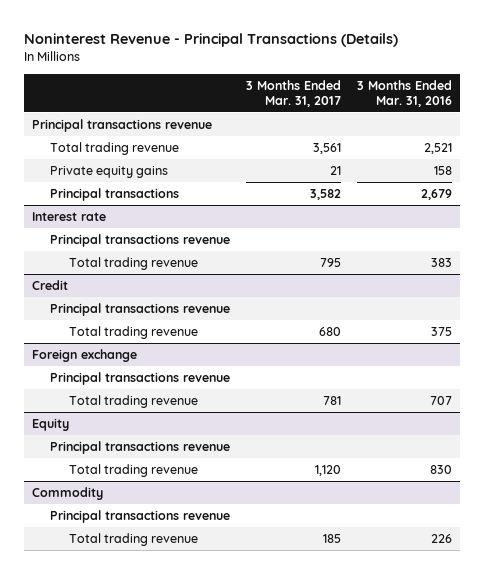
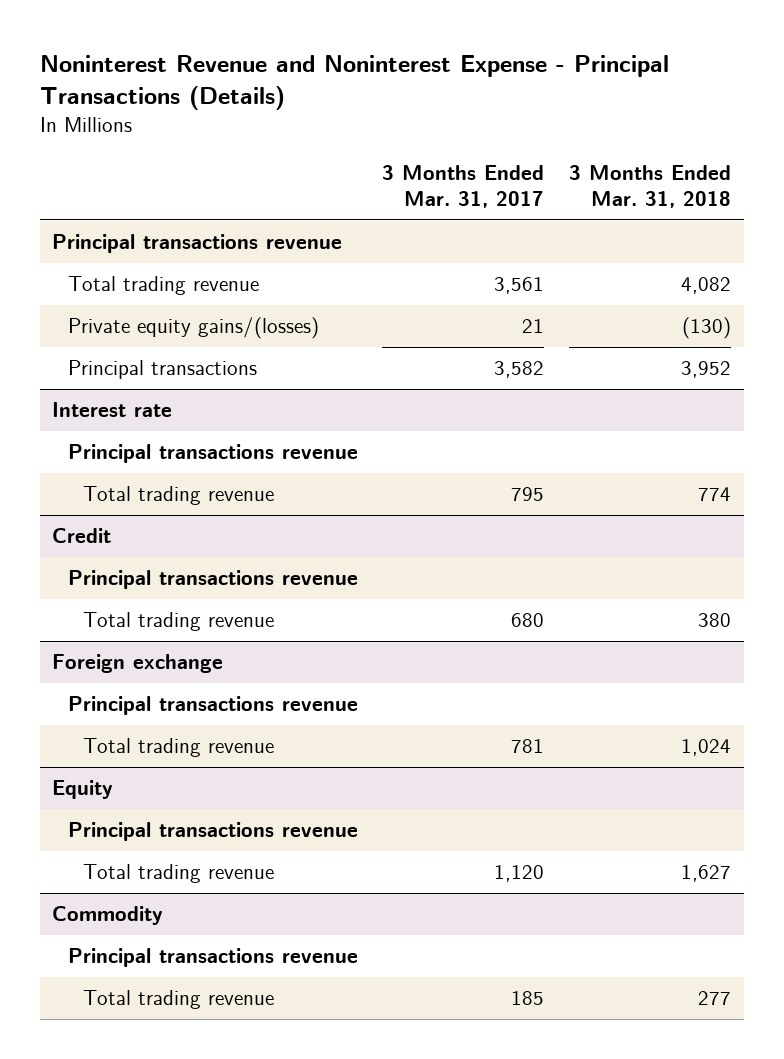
- Noninterest Revenue - Principal Transactions (Details)
+ Noninterest Revenue and Noninterest Expense - Principal Transactions (Details)
- | 3 Months Ended Mar. 31, 2017 | 3 Months Ended Mar. 31, 2016
+ | 3 Months Ended Mar. 31, 2017 | 3 Months Ended Mar. 31, 2018
- Private equity gains | 21 | 158
+ Private equity gains/(losses) | 21 | (130)

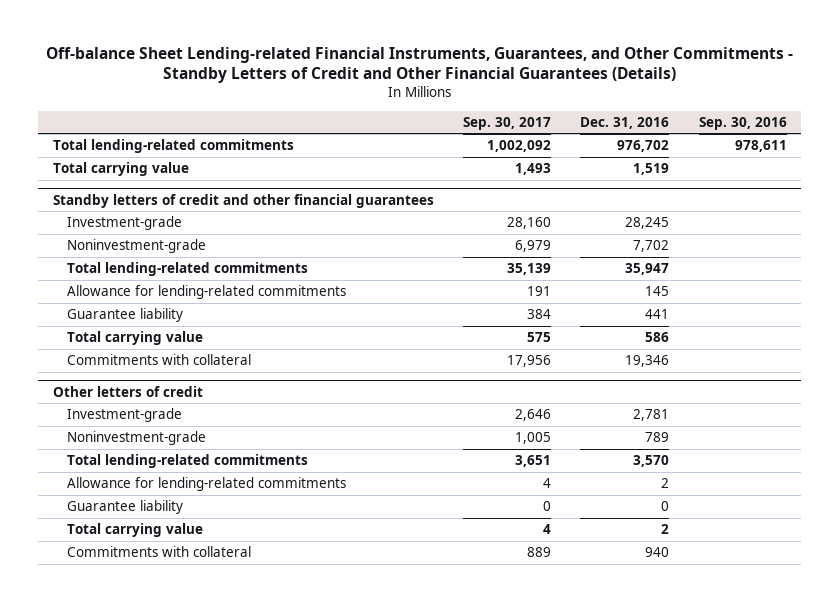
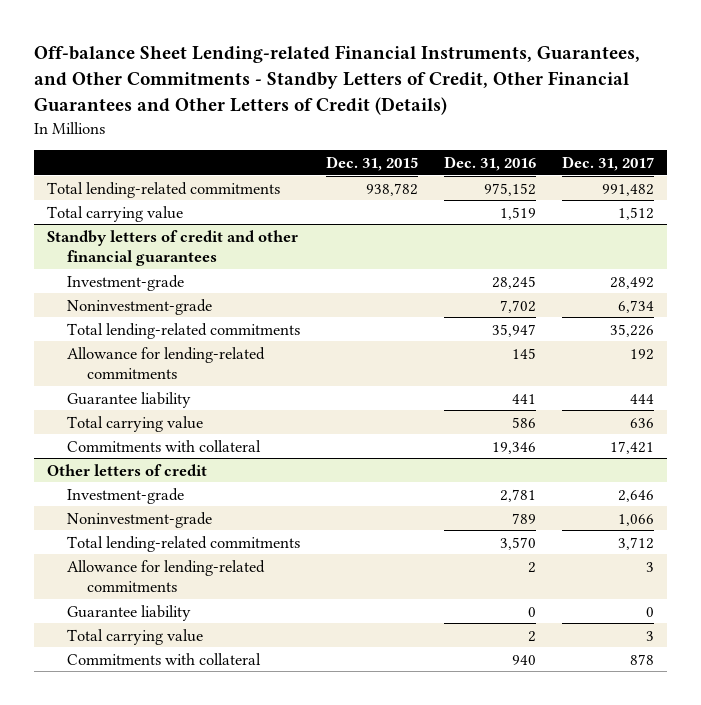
- Off-balance Sheet Lending-related Financial Instruments, Guarantees, and Other Commitments - Standby Letters of Credit and Other Financial Guarantees (Details)
+ Off-balance Sheet Lending-related Financial Instruments, Guarantees, and Other Commitments - Standby Letters of Credit, Other Financial Guarantees and Other Letters of Credit (Details)
- | Sep. 30, 2017 | Dec. 31, 2016 | Sep. 30, 2016
+ | Dec. 31, 2015 | Dec. 31, 2016 | Dec. 31, 2017
- Total lending-related commitments | 1,002,092 | 976,702 | 978,611
+ Total lending-related commitments | 938,782 | 975,152 | 991,482

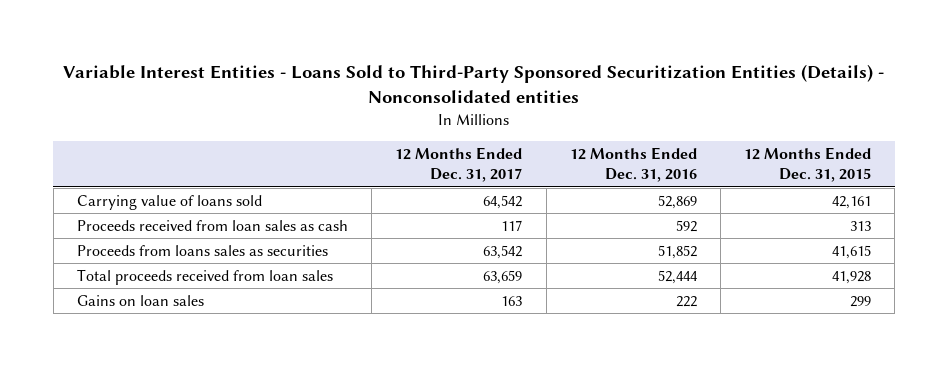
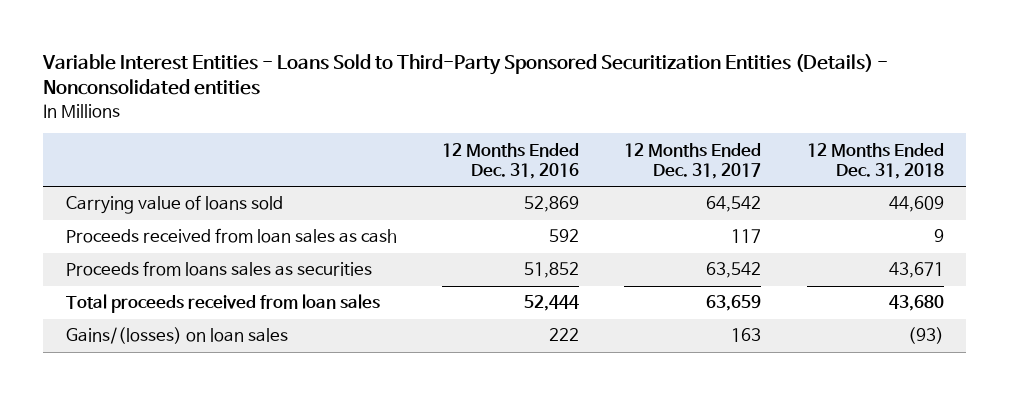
- | 12 Months Ended Dec. 31, 2017 | 12 Months Ended Dec. 31, 2016 | 12 Months Ended Dec. 31, 2015
+ | 12 Months Ended Dec. 31, 2016 | 12 Months Ended Dec. 31, 2017 | 12 Months Ended Dec. 31, 2018
- Gains on loan sales | 163 | 222 | 299
+ Gains/(losses) on loan sales | 222 | 163 | (93)

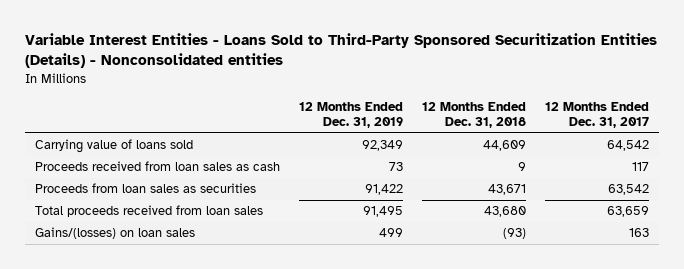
- | 12 Months Ended Dec. 31, 2016 | 12 Months Ended Dec. 31, 2017 | 12 Months Ended Dec. 31, 2018
+ | 12 Months Ended Dec. 31, 2019 | 12 Months Ended Dec. 31, 2018 | 12 Months Ended Dec. 31, 2017
- Proceeds from loans sales as securities | 51,852 | 63,542 | 43,671
+ Proceeds from loan sales as securities | 91,422 | 43,671 | 63,542

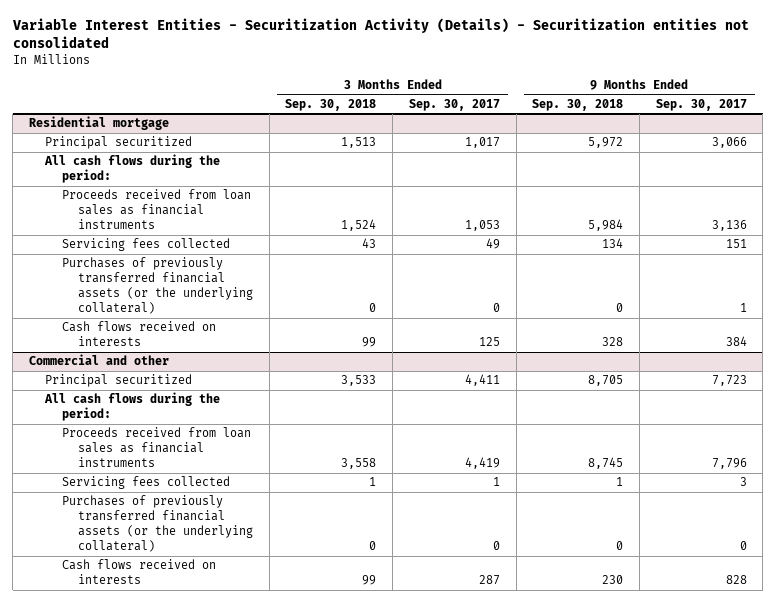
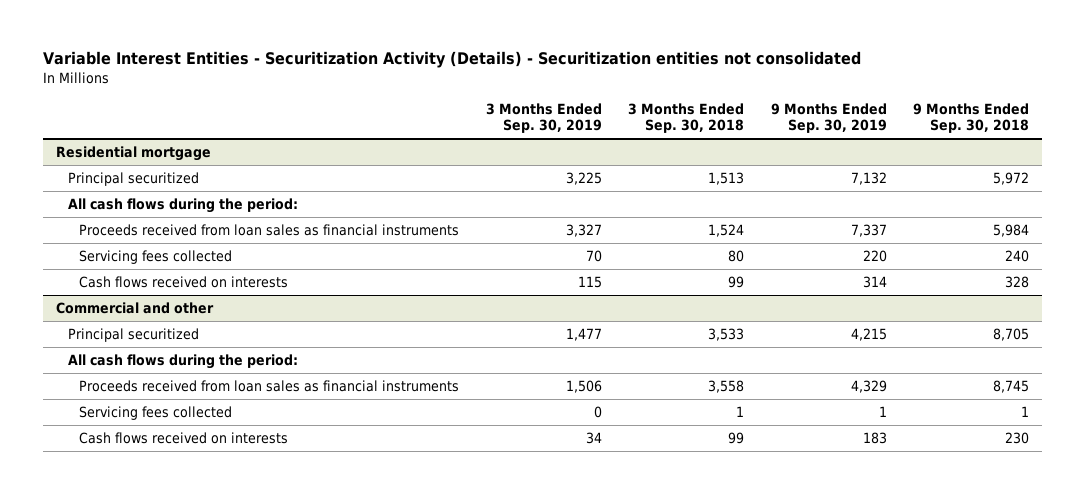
- | 3 Months Ended Sep. 30, 2018 | 3 Months Ended Sep. 30, 2017 | 9 Months Ended Sep. 30, 2018 | 9 Months Ended Sep. 30, 2017
+ | 3 Months Ended Sep. 30, 2019 | 3 Months Ended Sep. 30, 2018 | 9 Months Ended Sep. 30, 2019 | 9 Months Ended Sep. 30, 2018
@ Residential mortgage
- Servicing fees collected | 43 | 49 | 134 | 151
- Purchases of previously transferred financial assets (or the underlying collateral) | 0 | 0 | 0 | 1
+ Servicing fees collected | 70 | 80 | 220 | 240
@ Commercial and other
- Purchases of previously transferred financial assets (or the underlying collateral) | 0 | 0 | 0 | 0

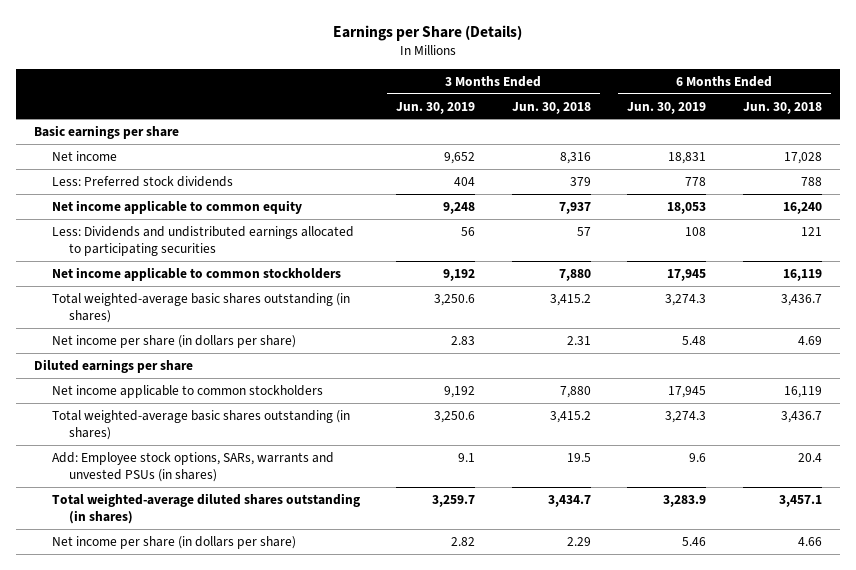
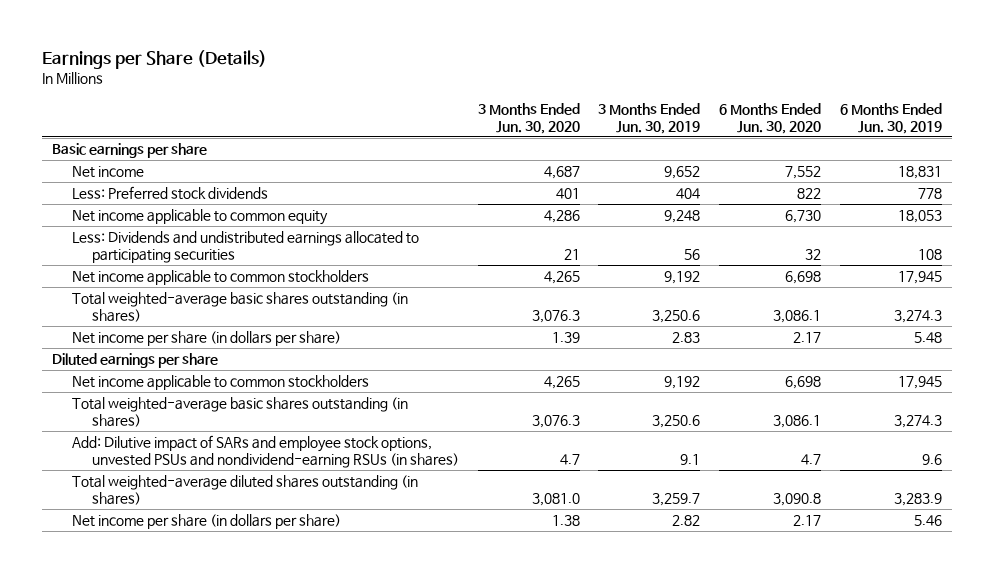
- | 3 Months Ended Jun. 30, 2019 | 3 Months Ended Jun. 30, 2018 | 6 Months Ended Jun. 30, 2019 | 6 Months Ended Jun. 30, 2018
+ | 3 Months Ended Jun. 30, 2020 | 3 Months Ended Jun. 30, 2019 | 6 Months Ended Jun. 30, 2020 | 6 Months Ended Jun. 30, 2019
- Add: Employee stock options, SARs, warrants and unvested PSUs (in shares) | 9.1 | 19.5 | 9.6 | 20.4
+ Add: Dilutive impact of SARs and employee stock options, unvested PSUs and nondividend-earning RSUs (in shares) | 4.7 | 9.1 | 4.7 | 9.6

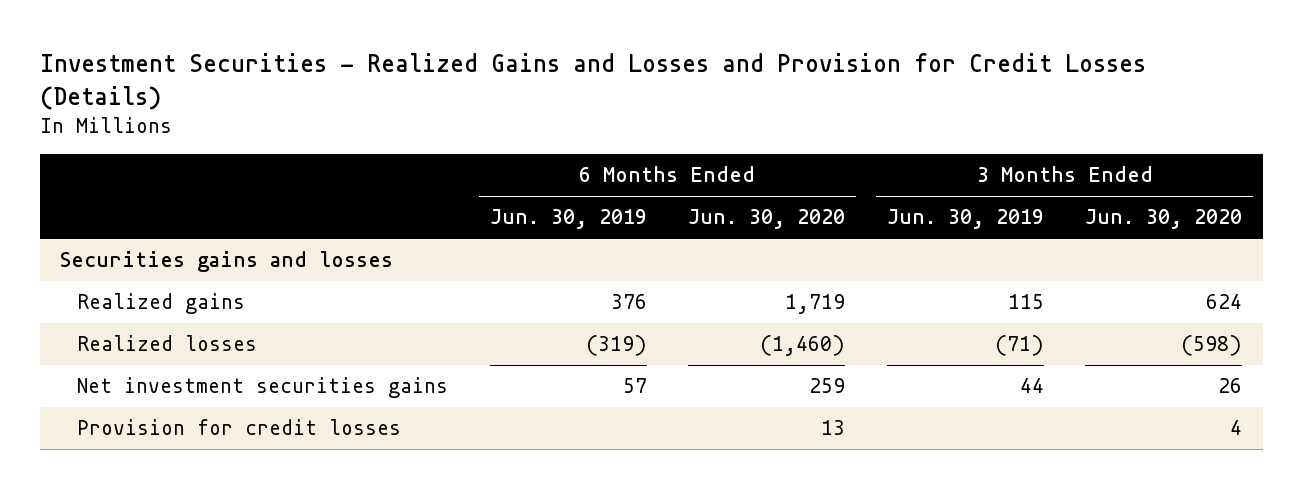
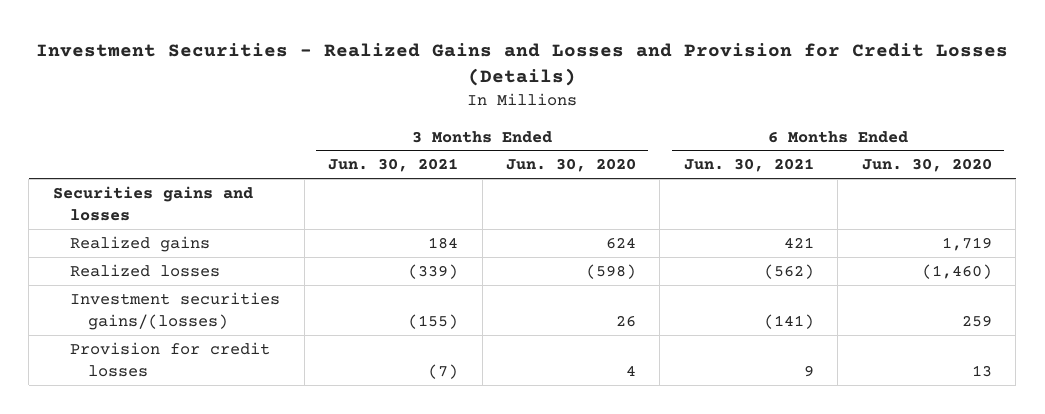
- | 6 Months Ended Jun. 30, 2019 | 6 Months Ended Jun. 30, 2020 | 3 Months Ended Jun. 30, 2019 | 3 Months Ended Jun. 30, 2020
+ | 3 Months Ended Jun. 30, 2021 | 3 Months Ended Jun. 30, 2020 | 6 Months Ended Jun. 30, 2021 | 6 Months Ended Jun. 30, 2020
- Net investment securities gains | 57 | 259 | 44 | 26
+ Investment securities gains/(losses) | (155) | 26 | (141) | 259

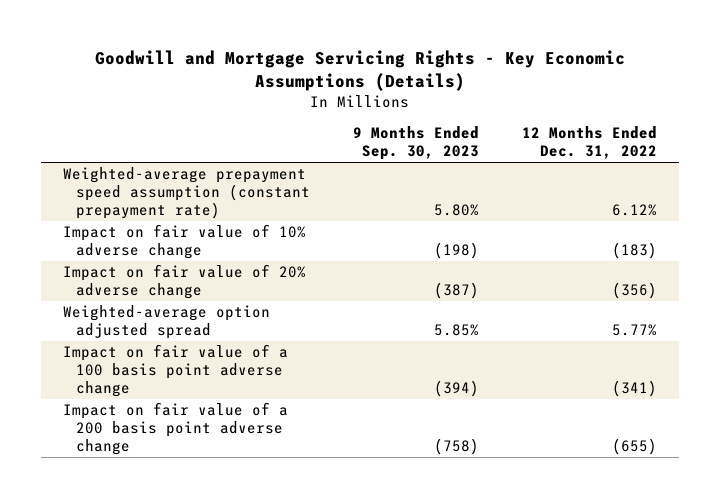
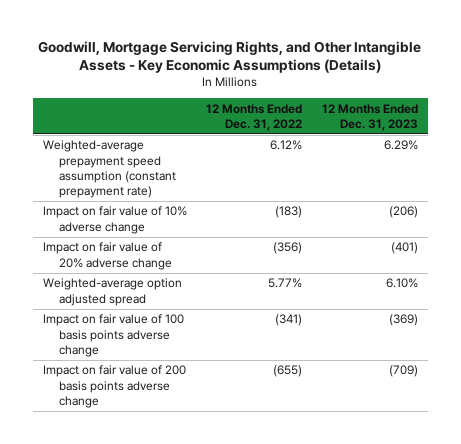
- Goodwill and Mortgage Servicing Rights - Key Economic Assumptions (Details)
+ Goodwill, Mortgage Servicing Rights, and Other Intangible Assets - Key Economic Assumptions (Details)
- | 9 Months Ended Sep. 30, 2023 | 12 Months Ended Dec. 31, 2022
+ | 12 Months Ended Dec. 31, 2022 | 12 Months Ended Dec. 31, 2023
- Impact on fair value of a 100 basis point adverse change | (394) | (341)
- Impact on fair value of a 200 basis point adverse change | (758) | (655)
+ Impact on fair value of 100 basis points adverse change | (341) | (369)
+ Impact on fair value of 200 basis points adverse change | (655) | (709)

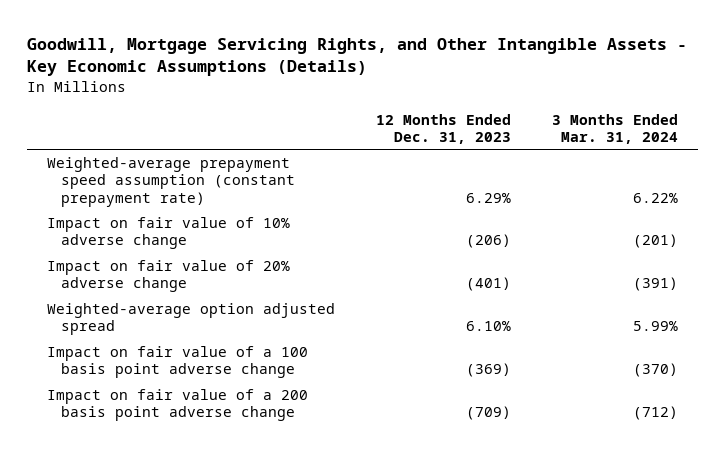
- | 12 Months Ended Dec. 31, 2022 | 12 Months Ended Dec. 31, 2023
+ | 12 Months Ended Dec. 31, 2023 | 3 Months Ended Mar. 31, 2024
- Impact on fair value of 100 basis points adverse change | (341) | (369)
- Impact on fair value of 200 basis points adverse change | (655) | (709)
+ Impact on fair value of a 100 basis point adverse change | (369) | (370)
+ Impact on fair value of a 200 basis point adverse change | (709) | (712)

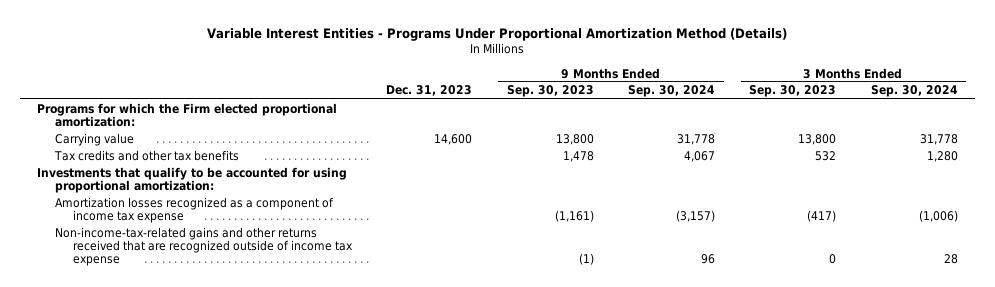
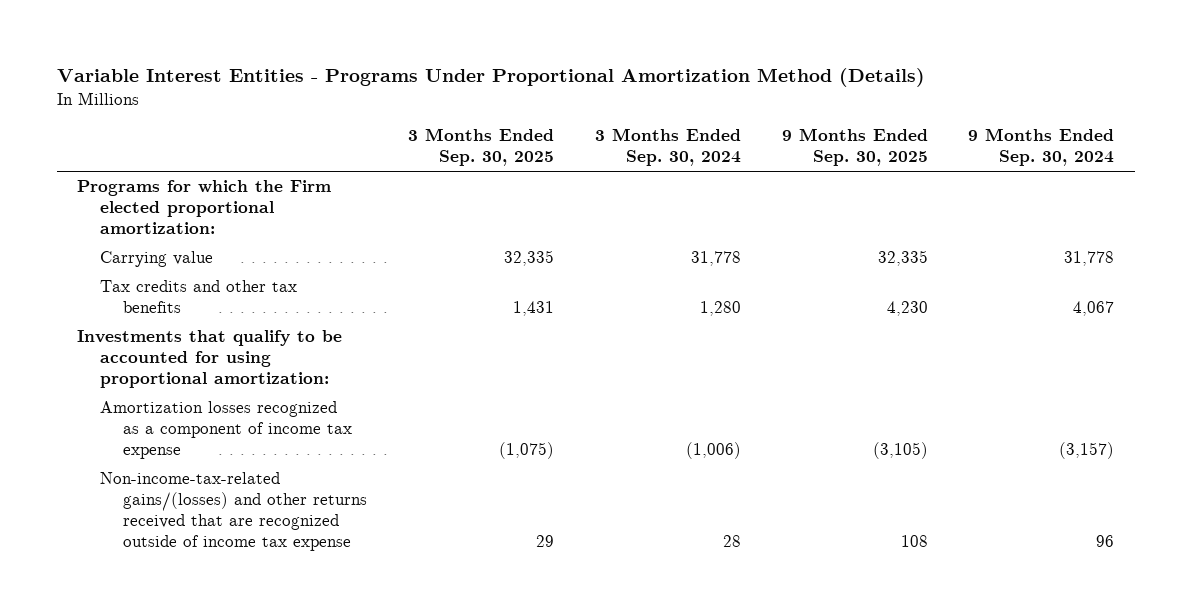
- | Dec. 31, 2023 | 9 Months Ended Sep. 30, 2023 | 9 Months Ended Sep. 30, 2024 | 3 Months Ended Sep. 30, 2023 | 3 Months Ended Sep. 30, 2024
+ | 3 Months Ended Sep. 30, 2025 | 3 Months Ended Sep. 30, 2024 | 9 Months Ended Sep. 30, 2025 | 9 Months Ended Sep. 30, 2024
- Non-income-tax-related gains and other returns received that are recognized outside of income tax expense | | (1) | 96 | 0 | 28
+ Non-income-tax-related gains/(losses) and other returns received that are recognized outside of income tax expense | 29 | 28 | 108 | 96

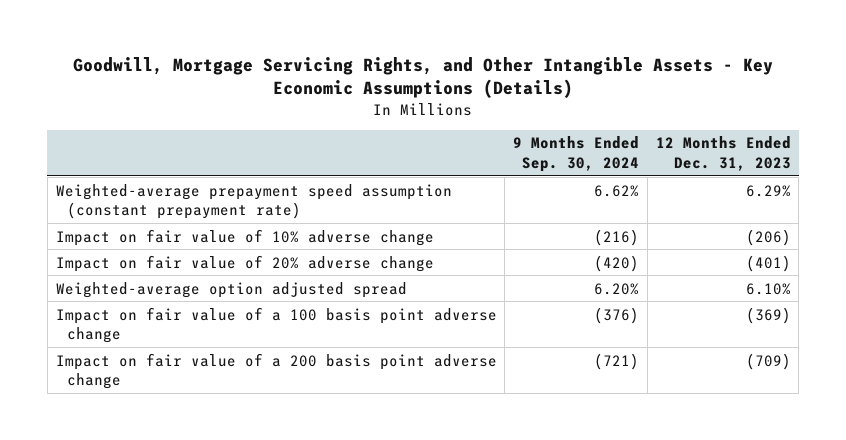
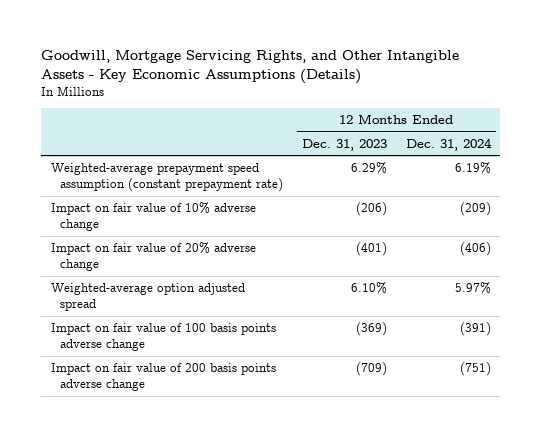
- | 9 Months Ended Sep. 30, 2024 | 12 Months Ended Dec. 31, 2023
+ | 12 Months Ended Dec. 31, 2023 | 12 Months Ended Dec. 31, 2024
- Impact on fair value of a 100 basis point adverse change | (376) | (369)
- Impact on fair value of a 200 basis point adverse change | (721) | (709)
+ Impact on fair value of 100 basis points adverse change | (369) | (391)
+ Impact on fair value of 200 basis points adverse change | (709) | (751)

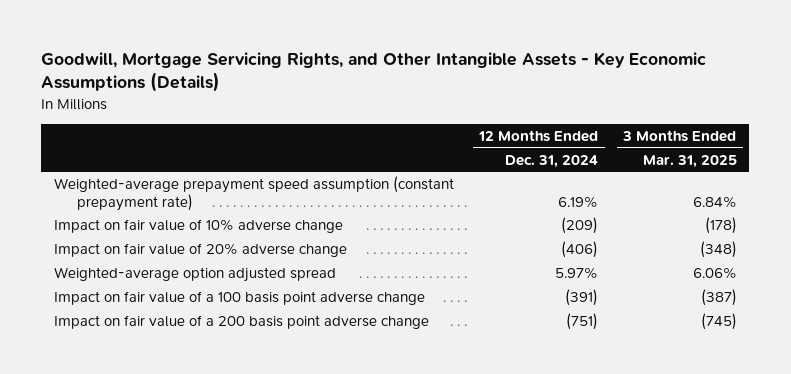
- | 12 Months Ended Dec. 31, 2023 | 12 Months Ended Dec. 31, 2024
+ | 12 Months Ended Dec. 31, 2024 | 3 Months Ended Mar. 31, 2025
- Impact on fair value of 100 basis points adverse change | (369) | (391)
- Impact on fair value of 200 basis points adverse change | (709) | (751)
+ Impact on fair value of a 100 basis point adverse change | (391) | (387)
+ Impact on fair value of a 200 basis point adverse change | (751) | (745)

